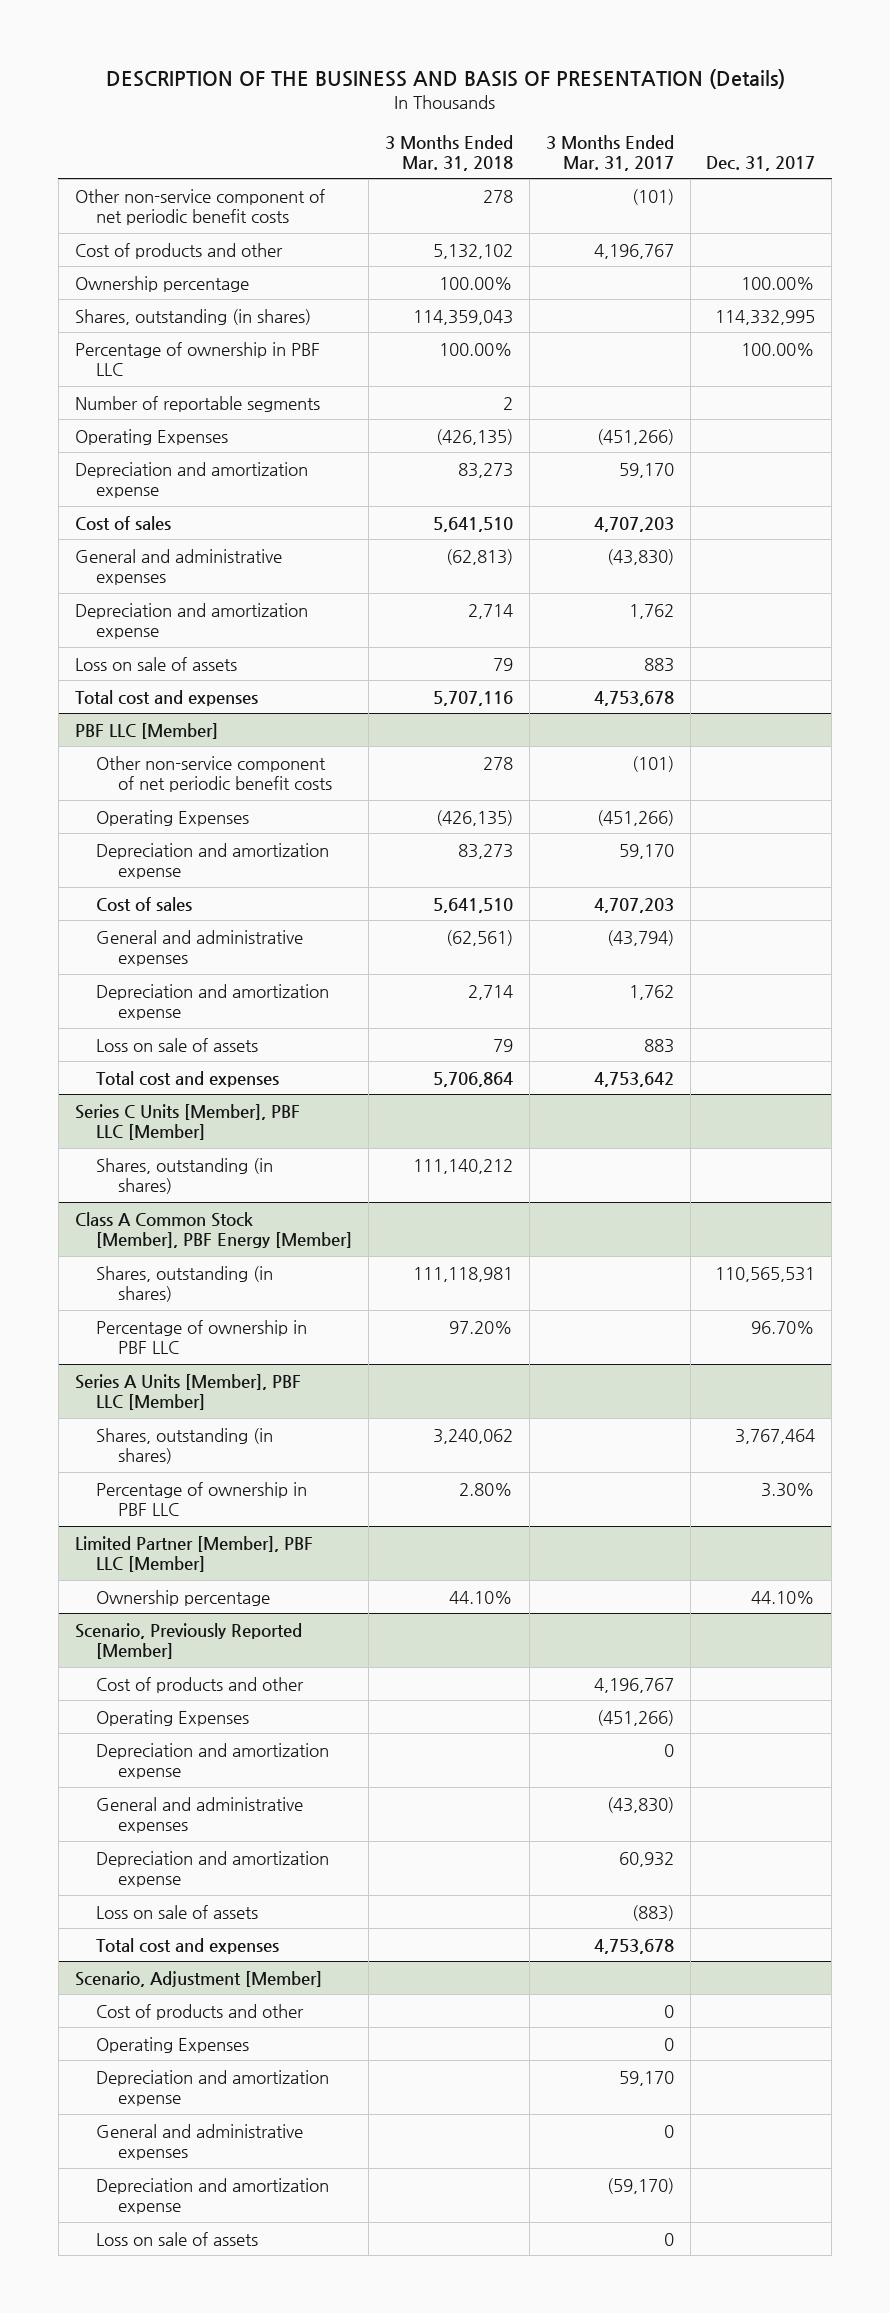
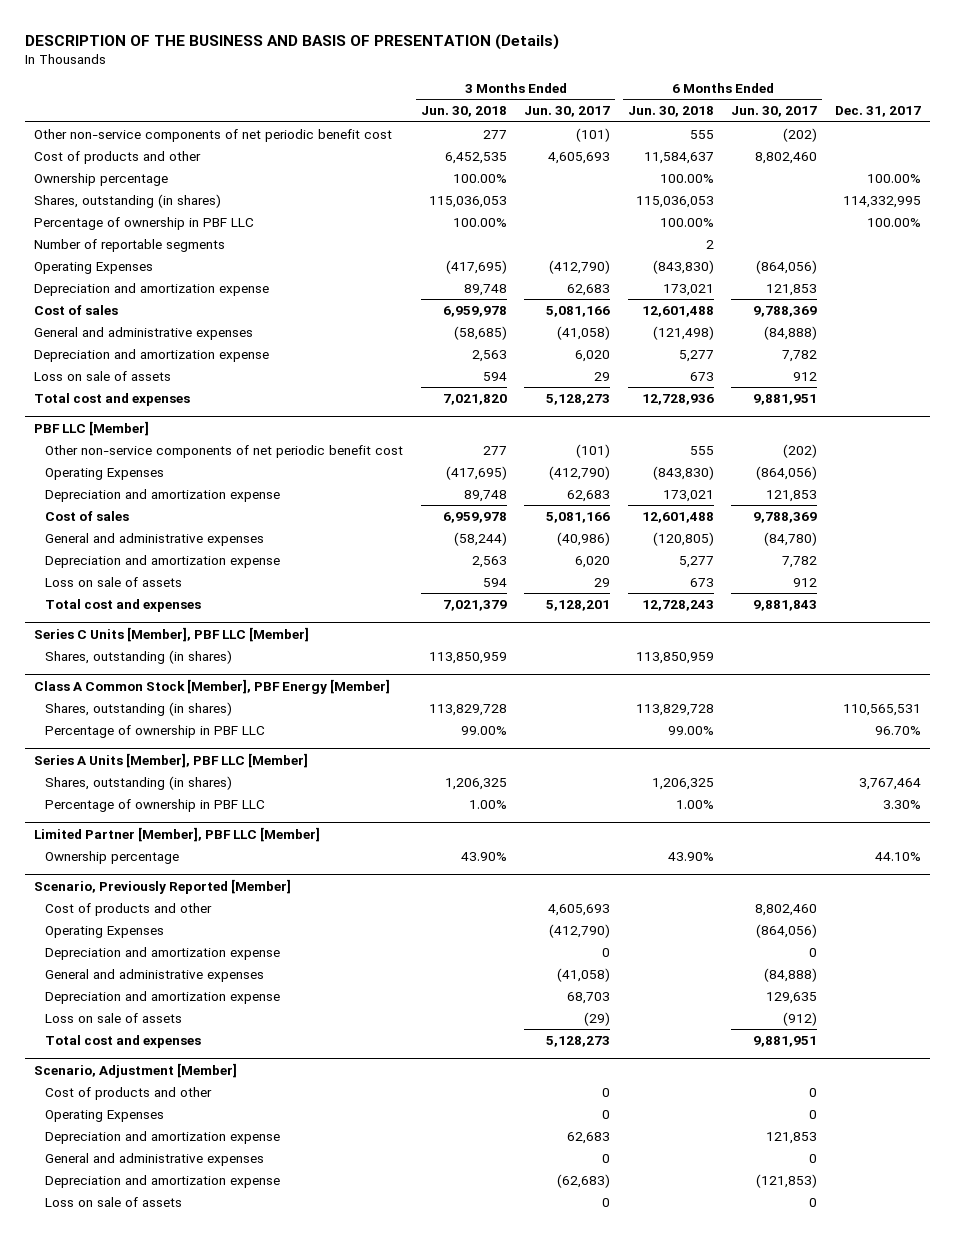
- | 3 Months Ended Mar. 31, 2018 | 3 Months Ended Mar. 31, 2017 | Dec. 31, 2017
+ | 3 Months Ended Jun. 30, 2018 | 3 Months Ended Jun. 30, 2017 | 6 Months Ended Jun. 30, 2018 | 6 Months Ended Jun. 30, 2017 | Dec. 31, 2017
- Other non-service component of net periodic benefit costs | 278 | (101) |
+ Other non-service components of net periodic benefit cost | 277 | (101) | 555 | (202) |
@ PBF LLC [Member]
- Other non-service component of net periodic benefit costs | 278 | (101) |
+ Other non-service components of net periodic benefit cost | 277 | (101) | 555 | (202) |

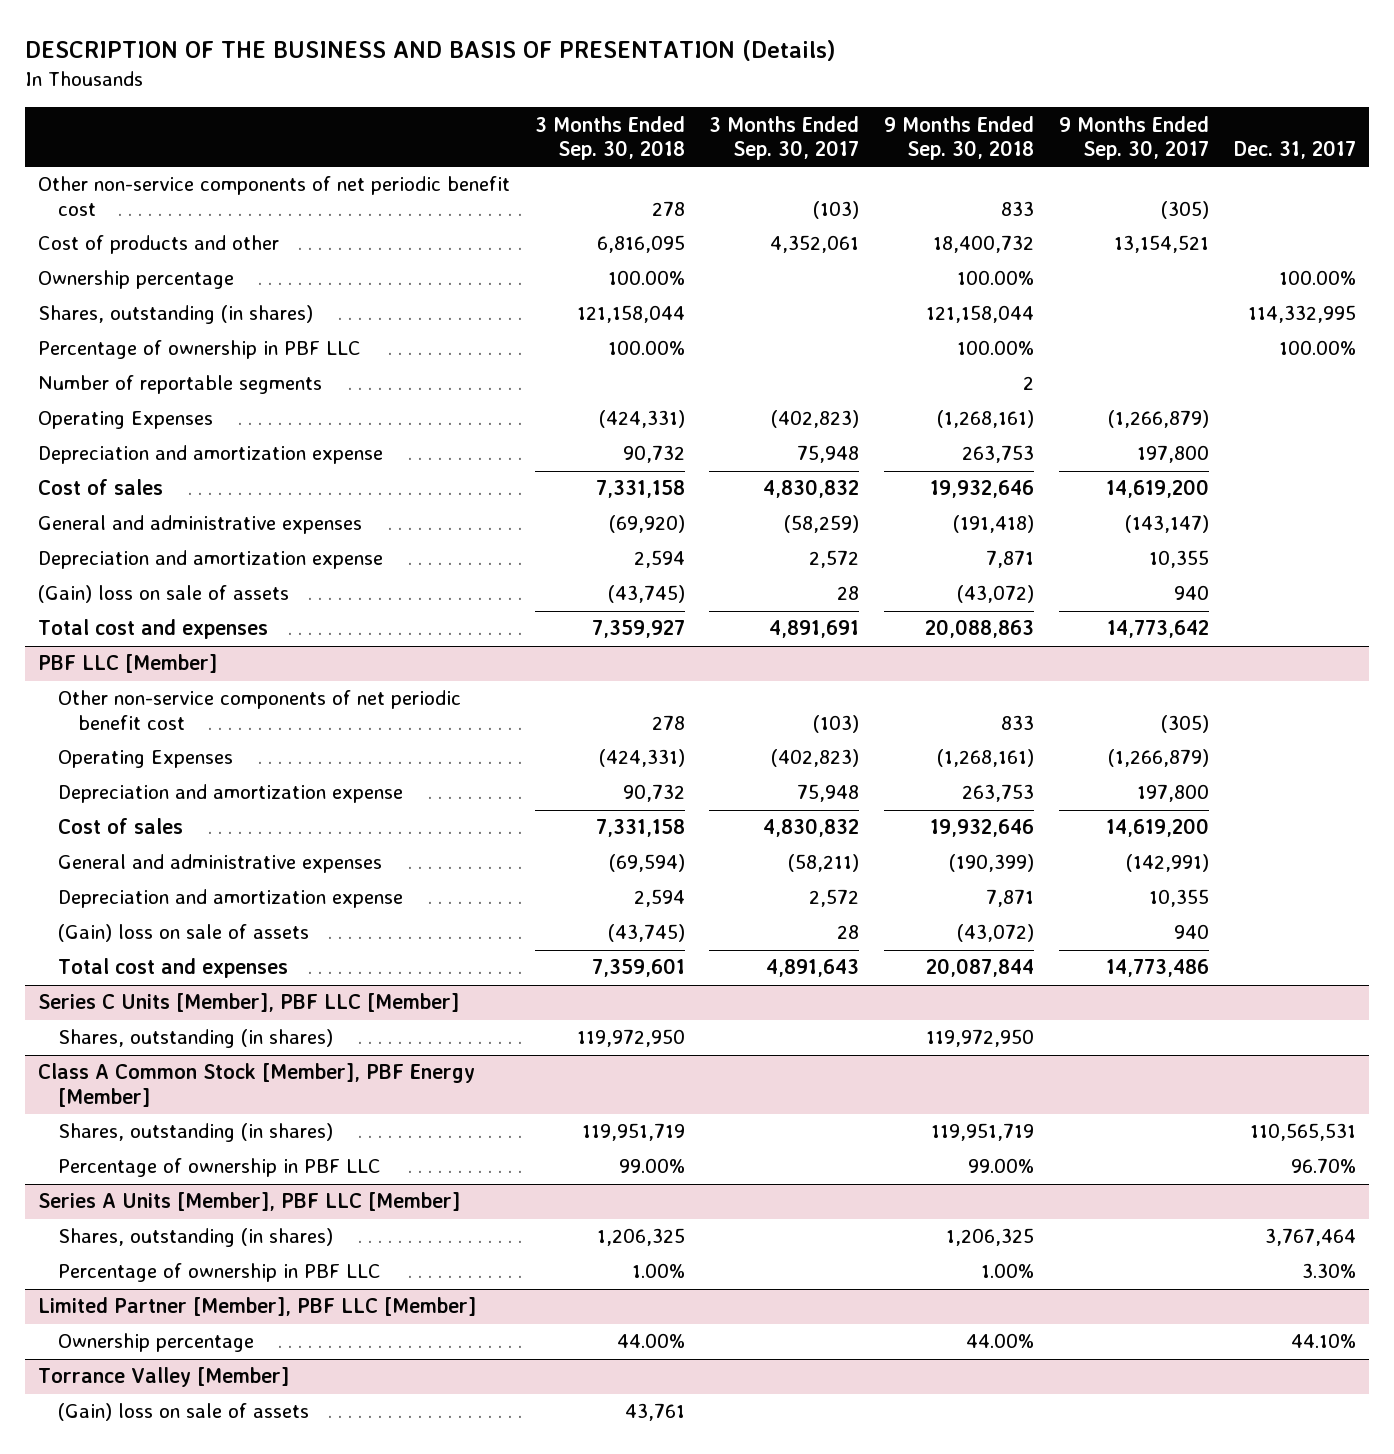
- | 3 Months Ended Jun. 30, 2018 | 3 Months Ended Jun. 30, 2017 | 6 Months Ended Jun. 30, 2018 | 6 Months Ended Jun. 30, 2017 | Dec. 31, 2017
+ | 3 Months Ended Sep. 30, 2018 | 3 Months Ended Sep. 30, 2017 | 9 Months Ended Sep. 30, 2018 | 9 Months Ended Sep. 30, 2017 | Dec. 31, 2017
- Loss on sale of assets | 594 | 29 | 673 | 912 |
+ (Gain) loss on sale of assets | (43,745) | 28 | (43,072) | 940 |
@ PBF LLC [Member]
- Loss on sale of assets | 594 | 29 | 673 | 912 |
+ (Gain) loss on sale of assets | (43,745) | 28 | (43,072) | 940 |
- Scenario, Previously Reported [Member]
- Cost of products and other | | 4,605,693 | | 8,802,460 |
- Operating Expenses | | (412,790) | | (864,056) |
- Depreciation and amortization expense | | 0 | | 0 |
- General and administrative expenses | | (41,058) | | (84,888) |
- Depreciation and amortization expense | | 68,703 | | 129,635 |
- Loss on sale of assets | | (29) | | (912) |
- Total cost and expenses | | 5,128,273 | | 9,881,951 |
- Scenario, Adjustment [Member]
- Cost of products and other | | 0 | | 0 |
- Operating Expenses | | 0 | | 0 |
- Depreciation and amortization expense | | 62,683 | | 121,853 |
- General and administrative expenses | | 0 | | 0 |
- Depreciation and amortization expense | | (62,683) | | (121,853) |
- Loss on sale of assets | | 0 | | 0 |
+ Torrance Valley [Member]
+ (Gain) loss on sale of assets | 43,761 | | | |

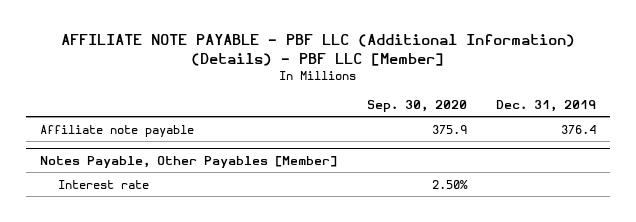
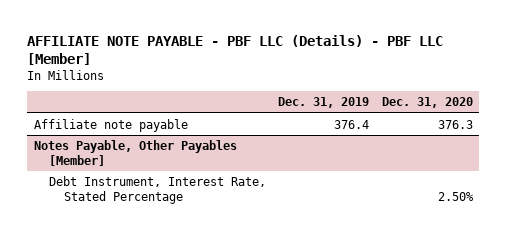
- AFFILIATE NOTE PAYABLE - PBF LLC (Additional Information) (Details) - PBF LLC [Member]
+ AFFILIATE NOTE PAYABLE - PBF LLC (Details) - PBF LLC [Member]
- | Sep. 30, 2020 | Dec. 31, 2019
+ | Dec. 31, 2019 | Dec. 31, 2020
@ Notes Payable, Other Payables [Member]
- Interest rate | 2.50% |
+ Debt Instrument, Interest Rate, Stated Percentage | | 2.50%

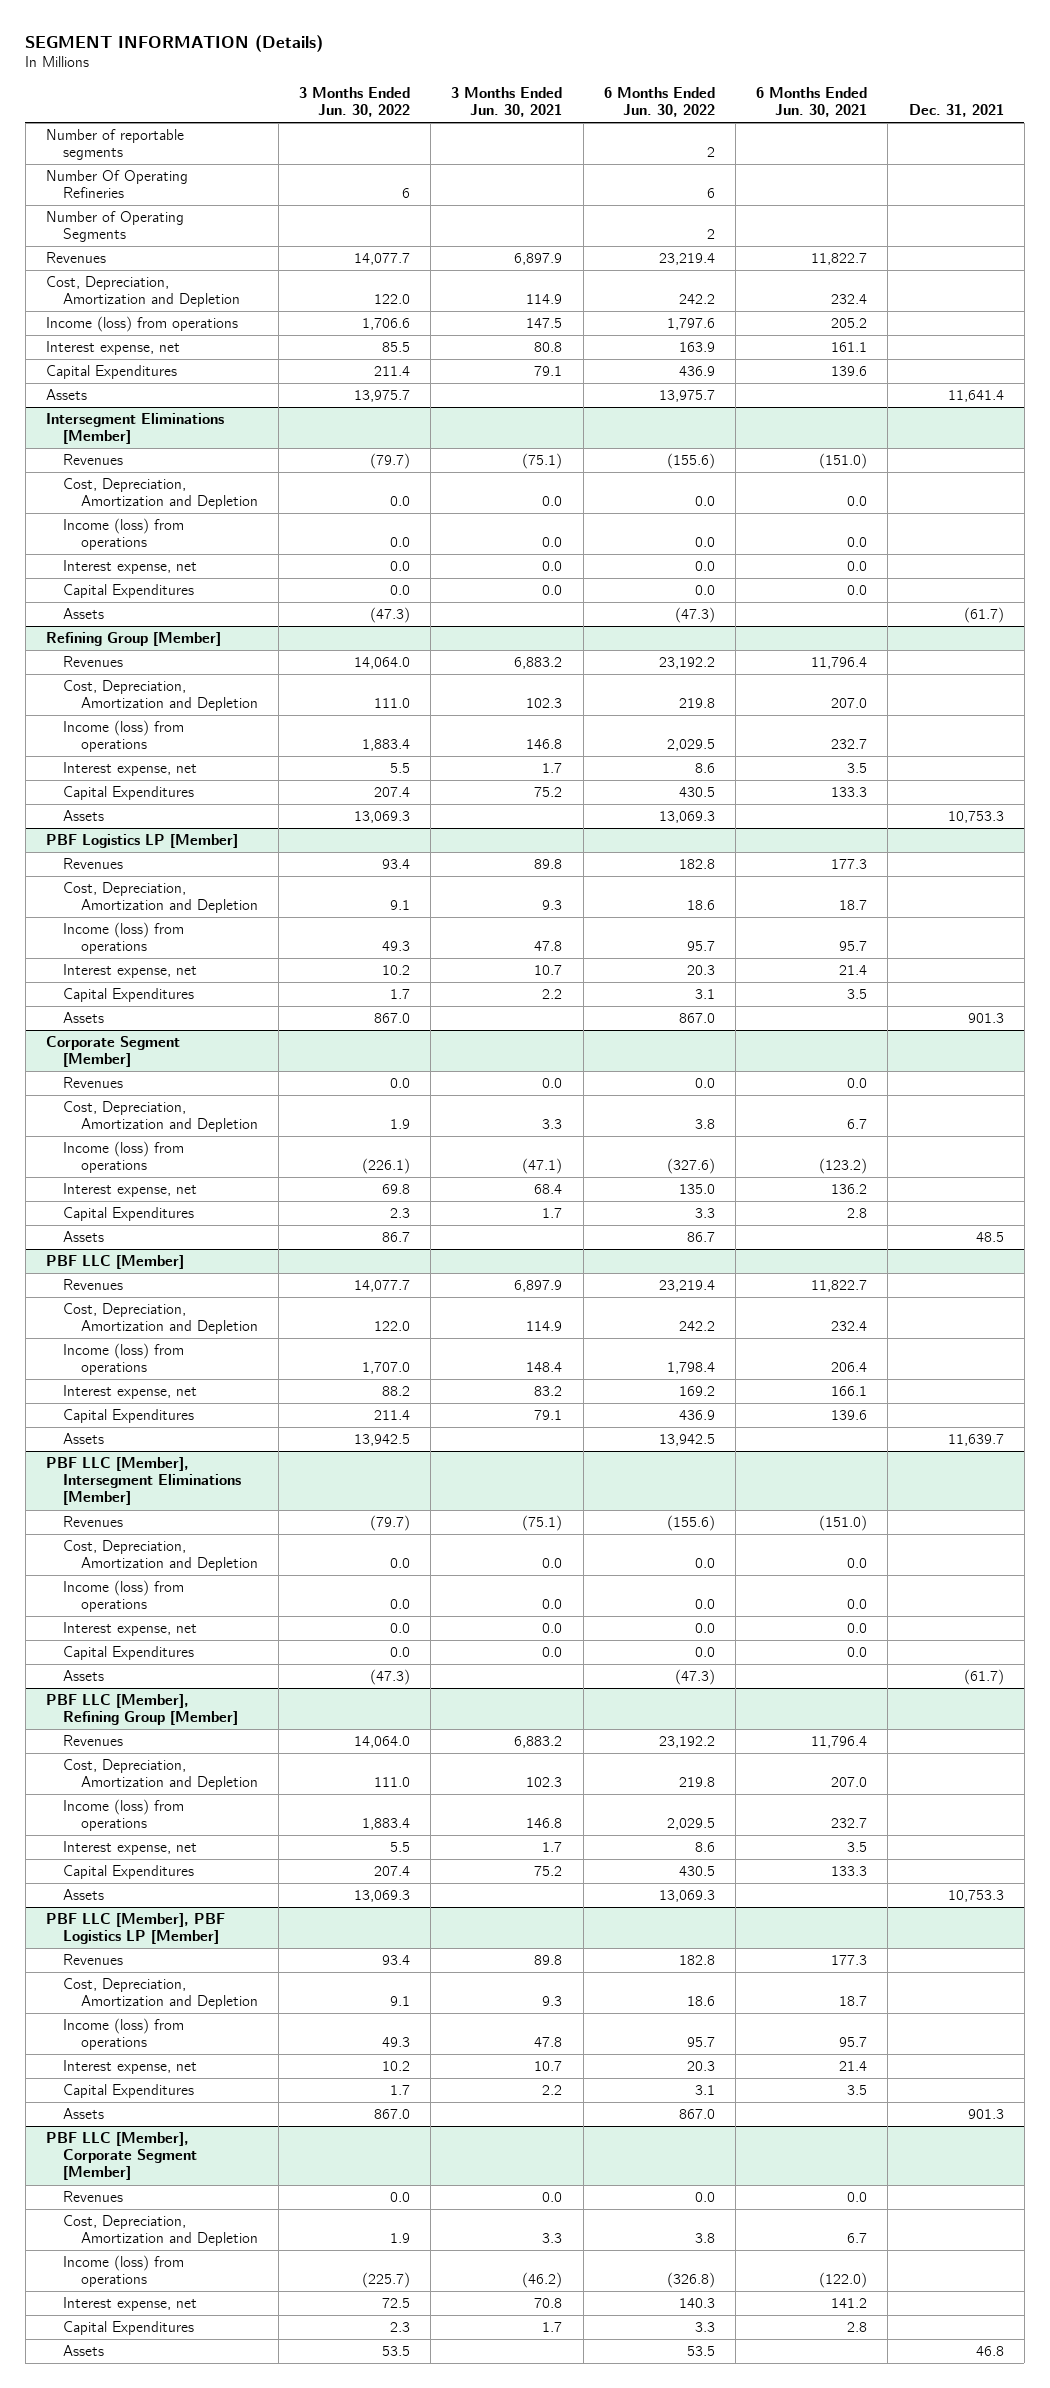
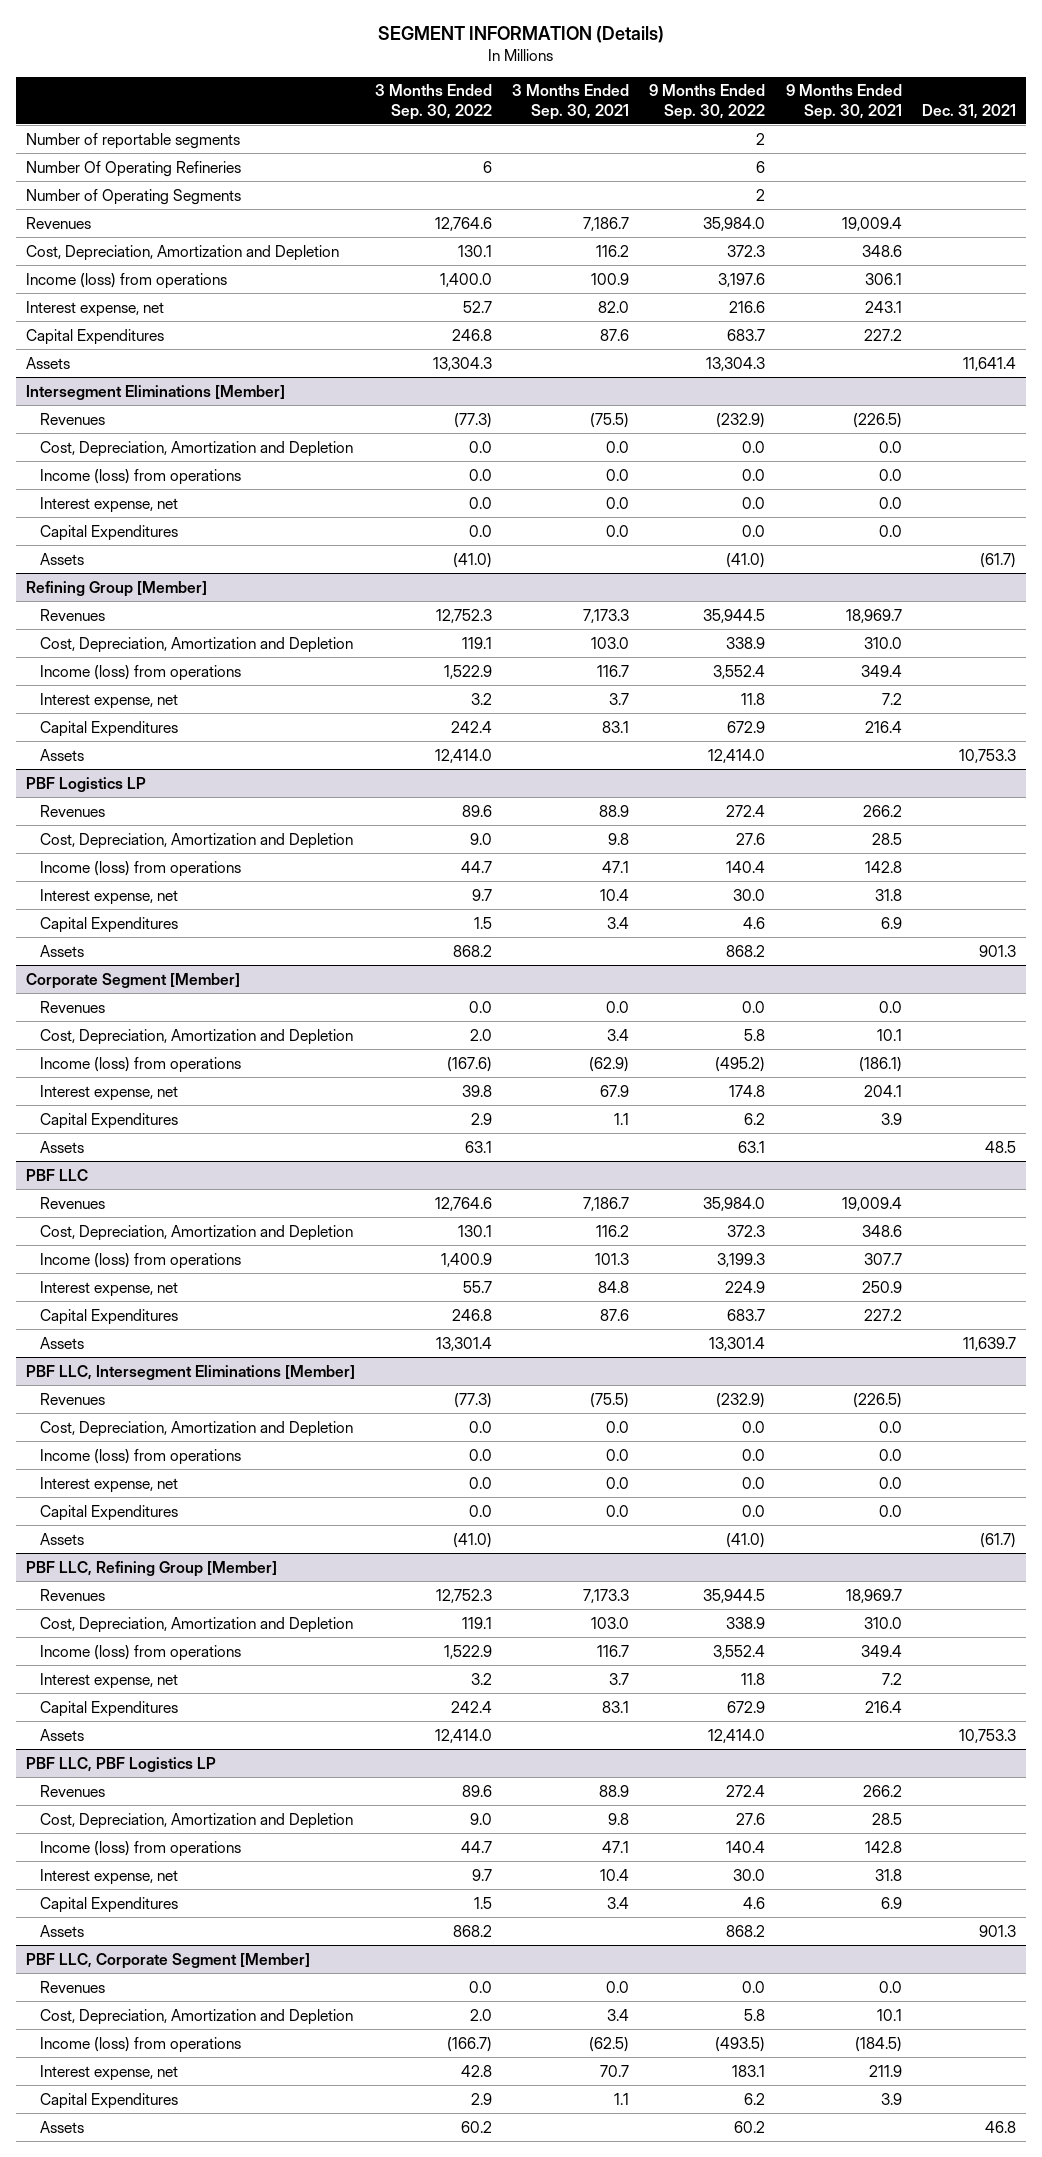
- | 3 Months Ended Jun. 30, 2022 | 3 Months Ended Jun. 30, 2021 | 6 Months Ended Jun. 30, 2022 | 6 Months Ended Jun. 30, 2021 | Dec. 31, 2021
+ | 3 Months Ended Sep. 30, 2022 | 3 Months Ended Sep. 30, 2021 | 9 Months Ended Sep. 30, 2022 | 9 Months Ended Sep. 30, 2021 | Dec. 31, 2021
- PBF Logistics LP [Member]
+ PBF Logistics LP
- PBF LLC [Member]
+ PBF LLC
- PBF LLC [Member], Intersegment Eliminations [Member]
+ PBF LLC, Intersegment Eliminations [Member]
- PBF LLC [Member], Refining Group [Member]
+ PBF LLC, Refining Group [Member]
- PBF LLC [Member], PBF Logistics LP [Member]
+ PBF LLC, PBF Logistics LP
- PBF LLC [Member], Corporate Segment [Member]
+ PBF LLC, Corporate Segment [Member]

